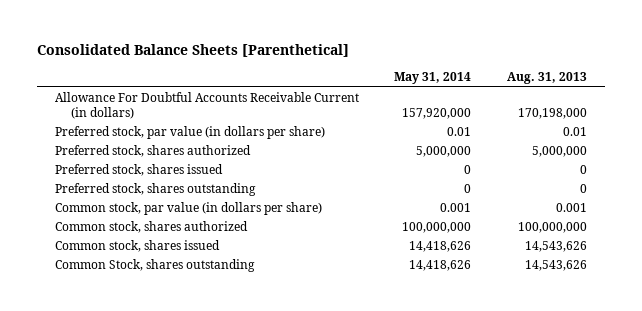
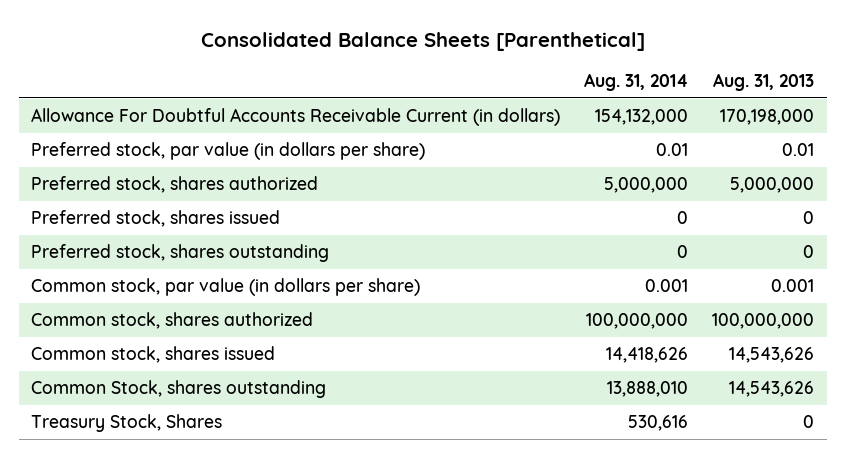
- | May 31, 2014 | Aug. 31, 2013
+ | Aug. 31, 2014 | Aug. 31, 2013
+ Treasury Stock, Shares | 530,616 | 0

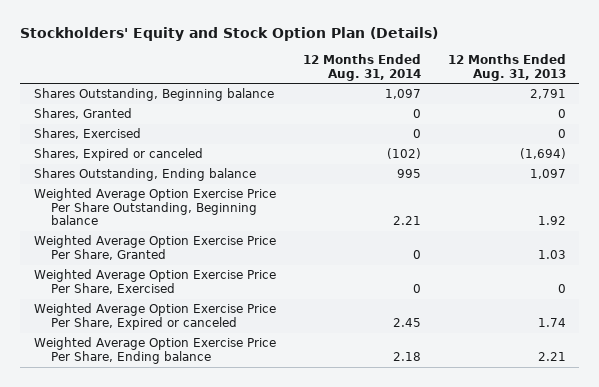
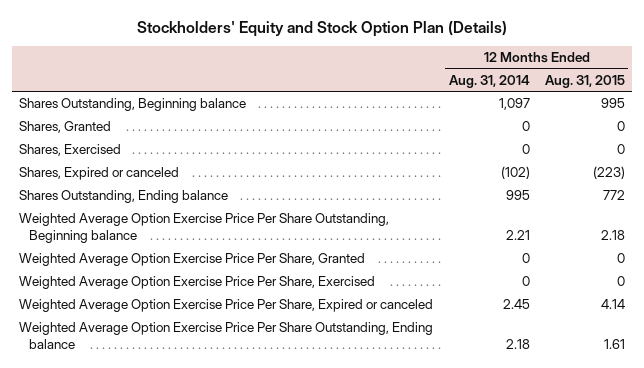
- | 12 Months Ended Aug. 31, 2014 | 12 Months Ended Aug. 31, 2013
+ | 12 Months Ended Aug. 31, 2014 | 12 Months Ended Aug. 31, 2015
- Weighted Average Option Exercise Price Per Share, Ending balance | 2.18 | 2.21
+ Weighted Average Option Exercise Price Per Share Outstanding, Ending balance | 2.18 | 1.61

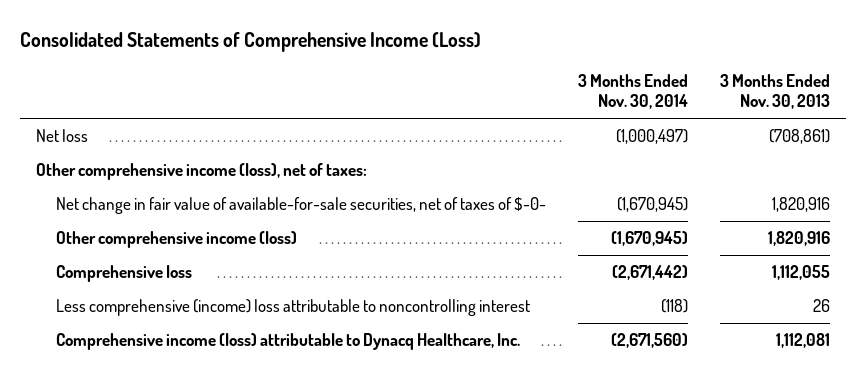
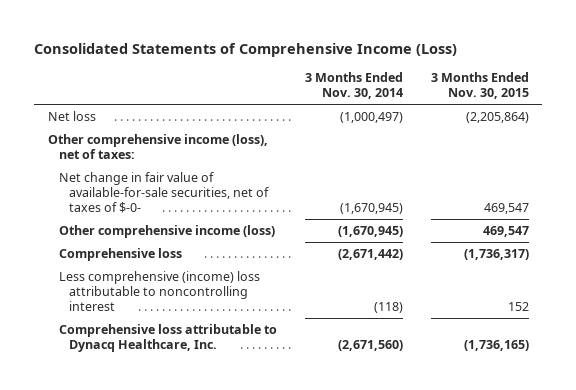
- | 3 Months Ended Nov. 30, 2014 | 3 Months Ended Nov. 30, 2013
+ | 3 Months Ended Nov. 30, 2014 | 3 Months Ended Nov. 30, 2015
- Comprehensive income (loss) attributable to Dynacq Healthcare, Inc. | (2,671,560) | 1,112,081
+ Comprehensive loss attributable to Dynacq Healthcare, Inc. | (2,671,560) | (1,736,165)

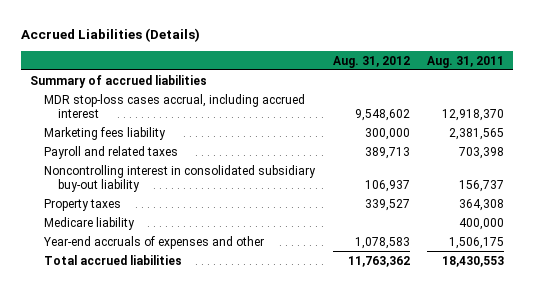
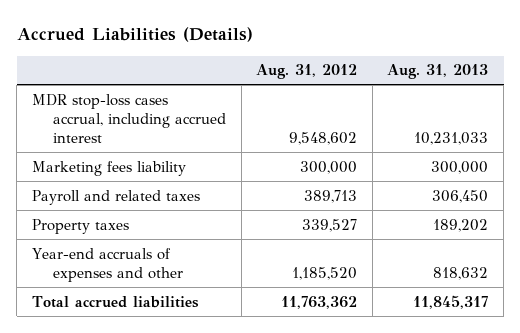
- | Aug. 31, 2012 | Aug. 31, 2011
+ | Aug. 31, 2012 | Aug. 31, 2013
- Summary of accrued liabilities
- Noncontrolling interest in consolidated subsidiary buy-out liability | 106,937 | 156,737
- Medicare liability | | 400,000
- Year-end accruals of expenses and other | 1,078,583 | 1,506,175
+ Year-end accruals of expenses and other | 1,185,520 | 818,632

